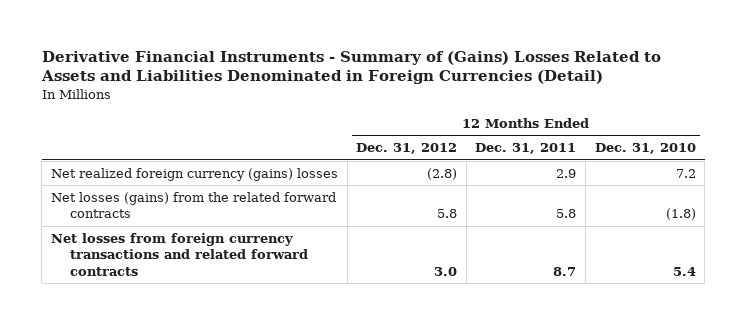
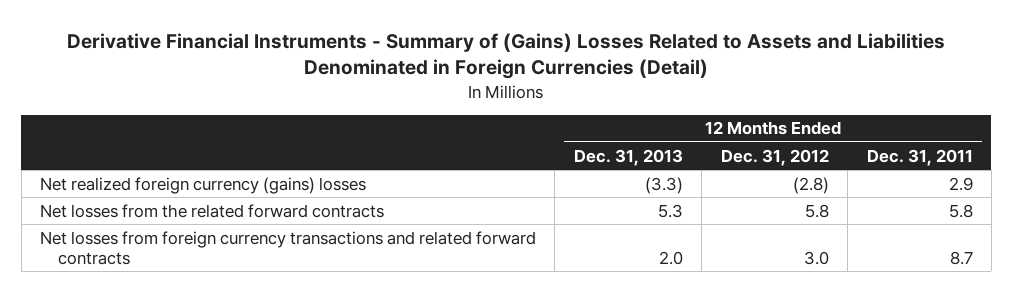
- | 12 Months Ended Dec. 31, 2012 | 12 Months Ended Dec. 31, 2011 | 12 Months Ended Dec. 31, 2010
+ | 12 Months Ended Dec. 31, 2013 | 12 Months Ended Dec. 31, 2012 | 12 Months Ended Dec. 31, 2011
- Net losses (gains) from the related forward contracts | 5.8 | 5.8 | (1.8)
+ Net losses from the related forward contracts | 5.3 | 5.8 | 5.8

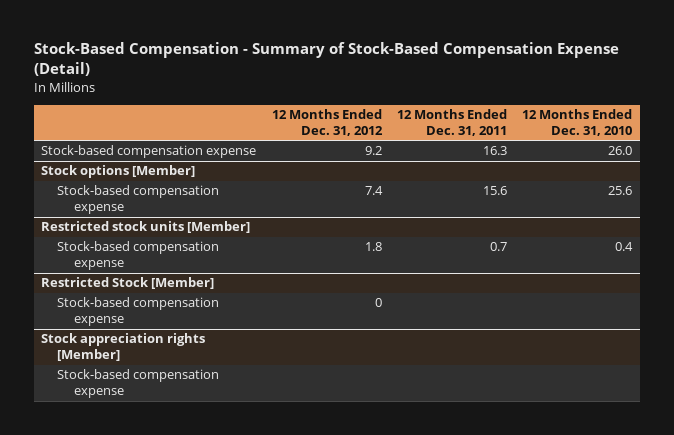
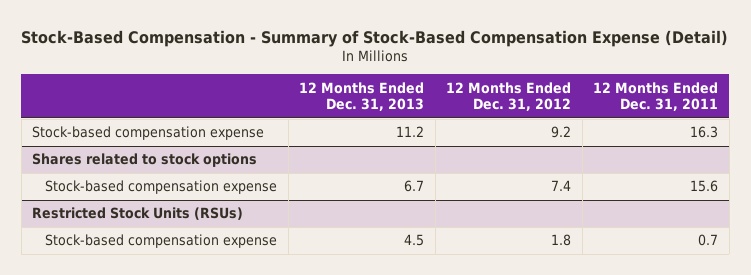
- | 12 Months Ended Dec. 31, 2012 | 12 Months Ended Dec. 31, 2011 | 12 Months Ended Dec. 31, 2010
+ | 12 Months Ended Dec. 31, 2013 | 12 Months Ended Dec. 31, 2012 | 12 Months Ended Dec. 31, 2011
- Stock options [Member]
+ Shares related to stock options
- Restricted stock units [Member]
+ Restricted Stock Units (RSUs)
- Restricted Stock [Member]
- Stock-based compensation expense | 0 | |
- Stock appreciation rights [Member]
- Stock-based compensation expense

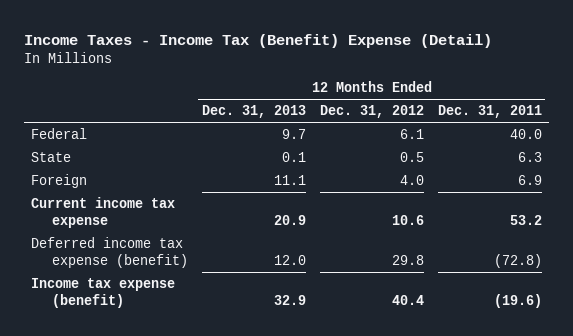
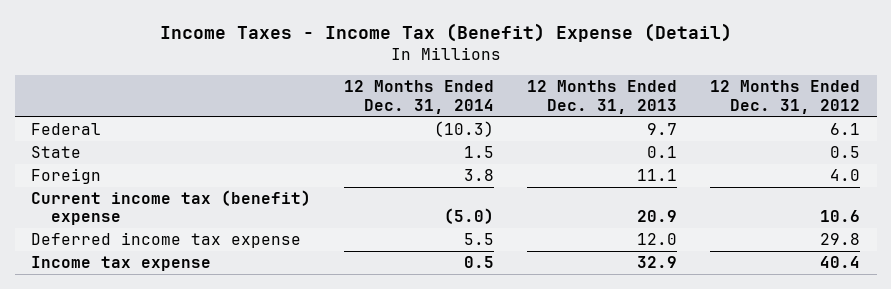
- | 12 Months Ended Dec. 31, 2013 | 12 Months Ended Dec. 31, 2012 | 12 Months Ended Dec. 31, 2011
+ | 12 Months Ended Dec. 31, 2014 | 12 Months Ended Dec. 31, 2013 | 12 Months Ended Dec. 31, 2012
- Current income tax expense | 20.9 | 10.6 | 53.2
- Deferred income tax expense (benefit) | 12.0 | 29.8 | (72.8)
- Income tax expense (benefit) | 32.9 | 40.4 | (19.6)
+ Current income tax (benefit) expense | (5.0) | 20.9 | 10.6
+ Deferred income tax expense | 5.5 | 12.0 | 29.8
+ Income tax expense | 0.5 | 32.9 | 40.4

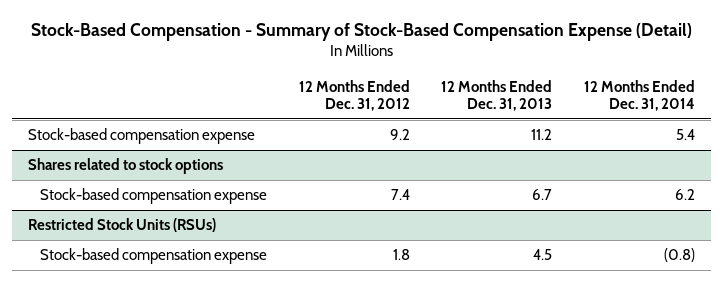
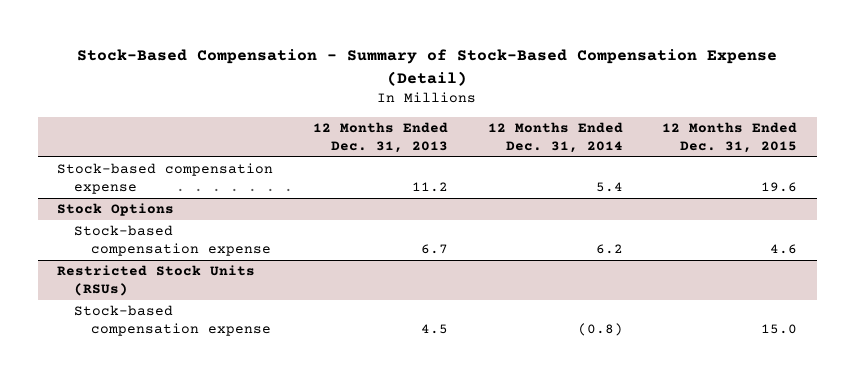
- | 12 Months Ended Dec. 31, 2012 | 12 Months Ended Dec. 31, 2013 | 12 Months Ended Dec. 31, 2014
+ | 12 Months Ended Dec. 31, 2013 | 12 Months Ended Dec. 31, 2014 | 12 Months Ended Dec. 31, 2015
- Shares related to stock options
+ Stock Options

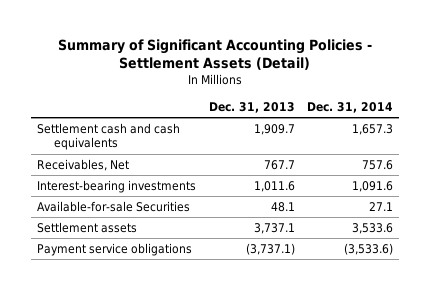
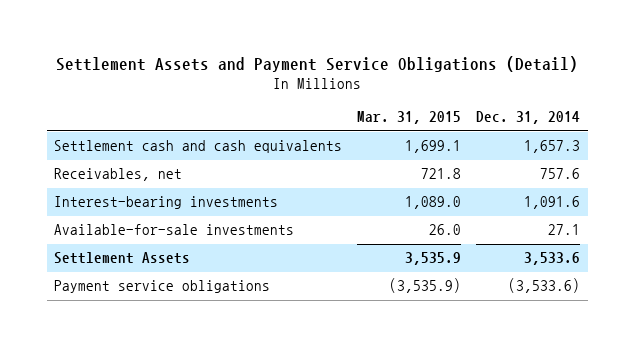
- Summary of Significant Accounting Policies - Settlement Assets (Detail)
+ Settlement Assets and Payment Service Obligations (Detail)
- | Dec. 31, 2013 | Dec. 31, 2014
+ | Mar. 31, 2015 | Dec. 31, 2014
- Receivables, Net | 767.7 | 757.6
+ Receivables, net | 721.8 | 757.6
- Available-for-sale Securities | 48.1 | 27.1
- Settlement assets | 3,737.1 | 3,533.6
+ Available-for-sale investments | 26.0 | 27.1
+ Settlement Assets | 3,535.9 | 3,533.6

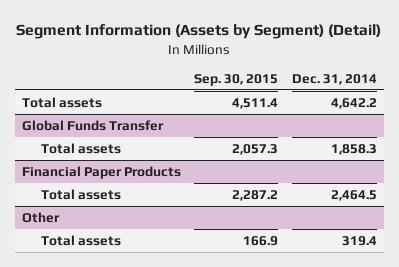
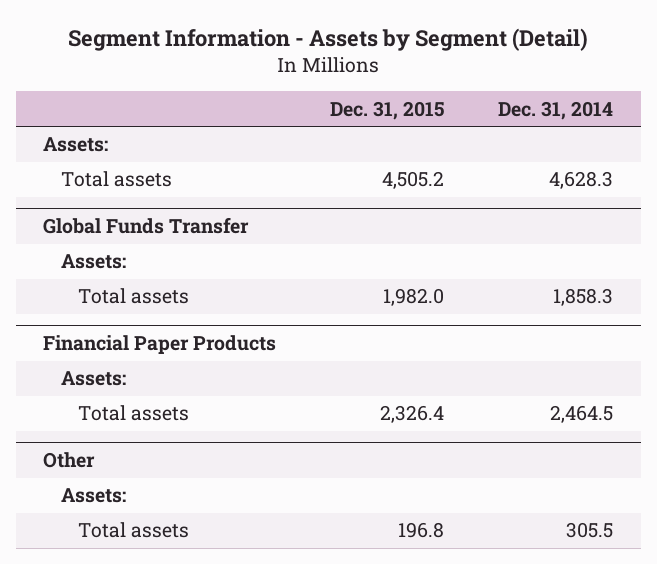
- Segment Information (Assets by Segment) (Detail)
+ Segment Information - Assets by Segment (Detail)
- | Sep. 30, 2015 | Dec. 31, 2014
+ | Dec. 31, 2015 | Dec. 31, 2014
- Total assets | 4,511.4 | 4,642.2
+ Assets:
+ Total assets | 4,505.2 | 4,628.3
@ Global Funds Transfer
+ Assets:
@ Financial Paper Products
+ Assets:
@ Other
- Total assets | 166.9 | 319.4
+ Assets:
+ Total assets | 196.8 | 305.5

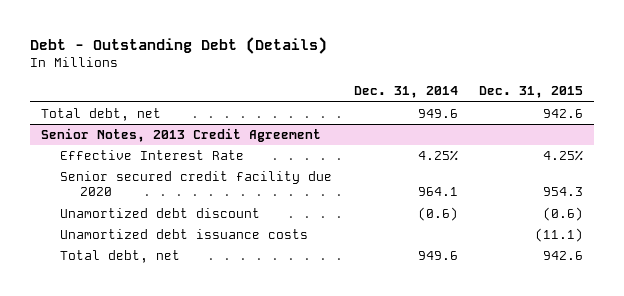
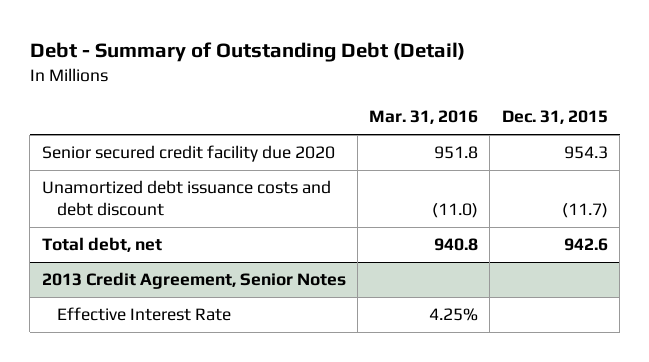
- Debt - Outstanding Debt (Details)
+ Debt - Summary of Outstanding Debt (Detail)
- | Dec. 31, 2014 | Dec. 31, 2015
+ | Mar. 31, 2016 | Dec. 31, 2015
- Total debt, net | 949.6 | 942.6
- Senior Notes, 2013 Credit Agreement
- Effective Interest Rate | 4.25% | 4.25%
- Unamortized debt discount | (0.6) | (0.6)
- Unamortized debt issuance costs | | (11.1)
+ Unamortized debt issuance costs and debt discount | (11.0) | (11.7)
+ 2013 Credit Agreement, Senior Notes
+ Effective Interest Rate | 4.25% |

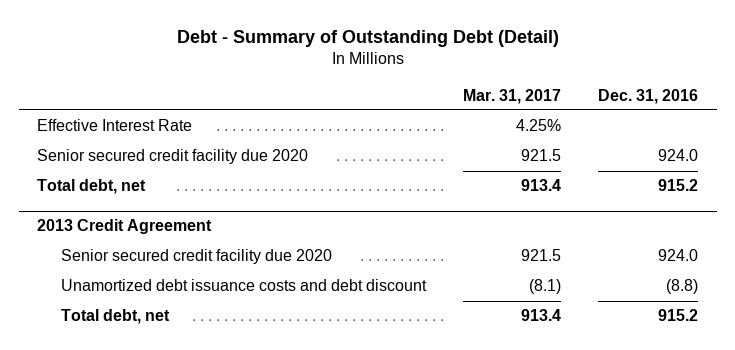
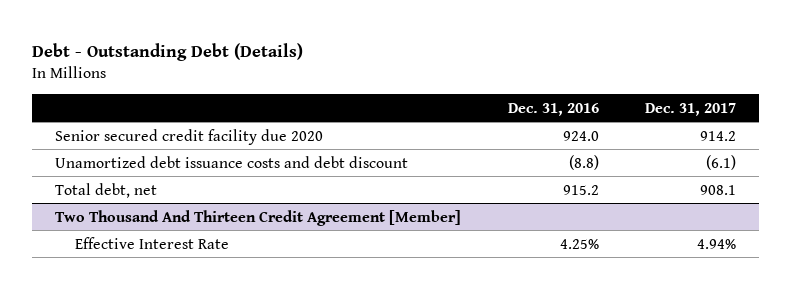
- Debt - Summary of Outstanding Debt (Detail)
+ Debt - Outstanding Debt (Details)
- | Mar. 31, 2017 | Dec. 31, 2016
+ | Dec. 31, 2016 | Dec. 31, 2017
- Effective Interest Rate | 4.25% |
- Total debt, net | 913.4 | 915.2
- 2013 Credit Agreement
- Senior secured credit facility due 2020 | 921.5 | 924.0
+ Two Thousand And Thirteen Credit Agreement [Member]
+ Effective Interest Rate | 4.25% | 4.94%

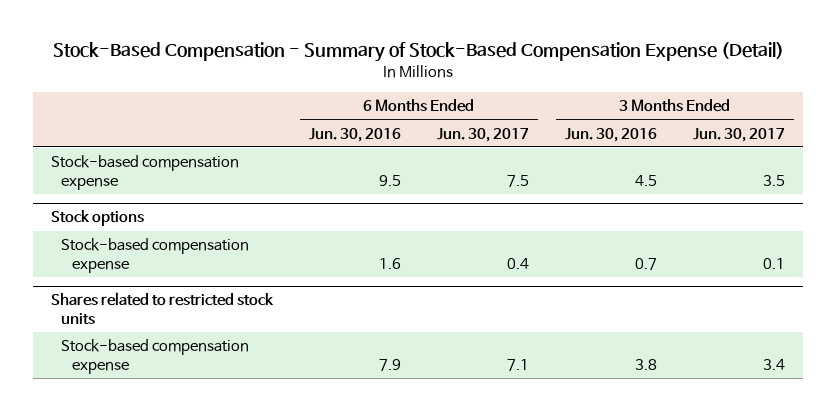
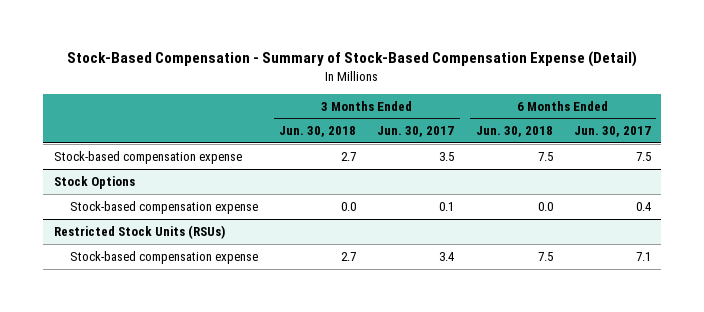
- | 6 Months Ended Jun. 30, 2016 | 6 Months Ended Jun. 30, 2017 | 3 Months Ended Jun. 30, 2016 | 3 Months Ended Jun. 30, 2017
+ | 3 Months Ended Jun. 30, 2018 | 3 Months Ended Jun. 30, 2017 | 6 Months Ended Jun. 30, 2018 | 6 Months Ended Jun. 30, 2017
- Stock options
+ Stock Options
- Shares related to restricted stock units
+ Restricted Stock Units (RSUs)

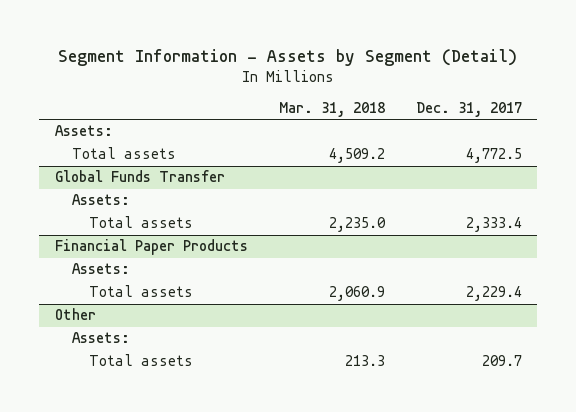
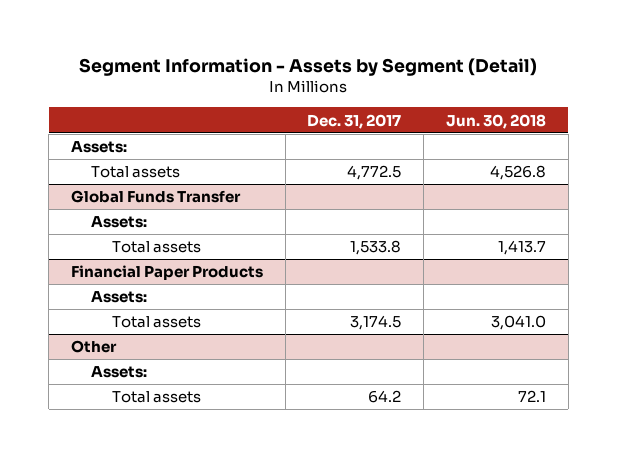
- | Mar. 31, 2018 | Dec. 31, 2017
+ | Dec. 31, 2017 | Jun. 30, 2018
@ Global Funds Transfer
- Total assets | 2,235.0 | 2,333.4
+ Total assets | 1,533.8 | 1,413.7
@ Financial Paper Products
- Total assets | 2,060.9 | 2,229.4
+ Total assets | 3,174.5 | 3,041.0
@ Other
- Total assets | 213.3 | 209.7
+ Total assets | 64.2 | 72.1

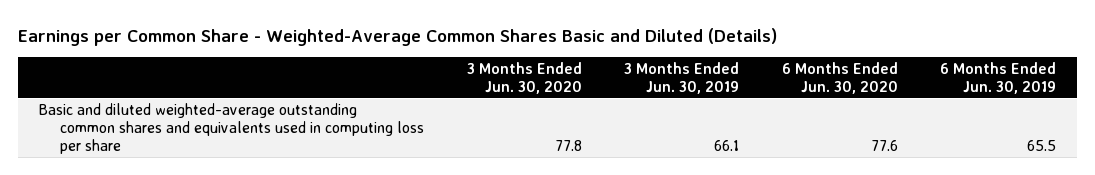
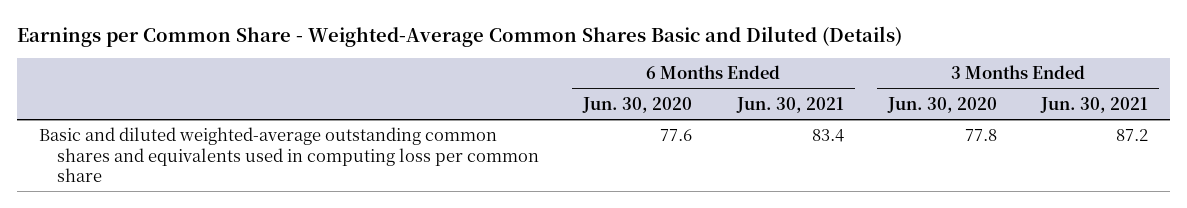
- | 3 Months Ended Jun. 30, 2020 | 3 Months Ended Jun. 30, 2019 | 6 Months Ended Jun. 30, 2020 | 6 Months Ended Jun. 30, 2019
+ | 6 Months Ended Jun. 30, 2020 | 6 Months Ended Jun. 30, 2021 | 3 Months Ended Jun. 30, 2020 | 3 Months Ended Jun. 30, 2021
- Basic and diluted weighted-average outstanding common shares and equivalents used in computing loss per share | 77.8 | 66.1 | 77.6 | 65.5
+ Basic and diluted weighted-average outstanding common shares and equivalents used in computing loss per common share | 77.6 | 83.4 | 77.8 | 87.2

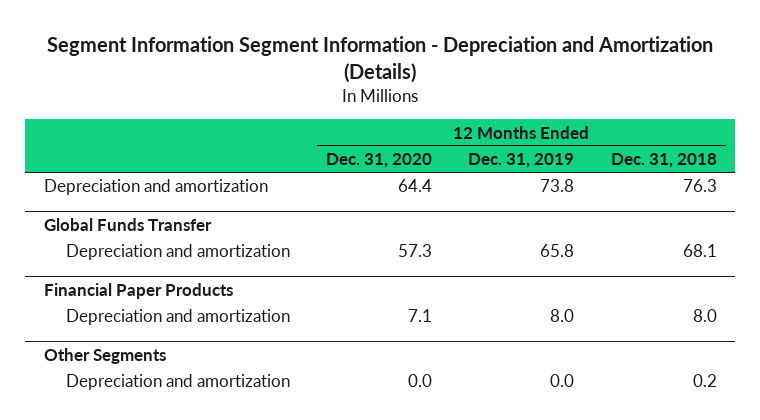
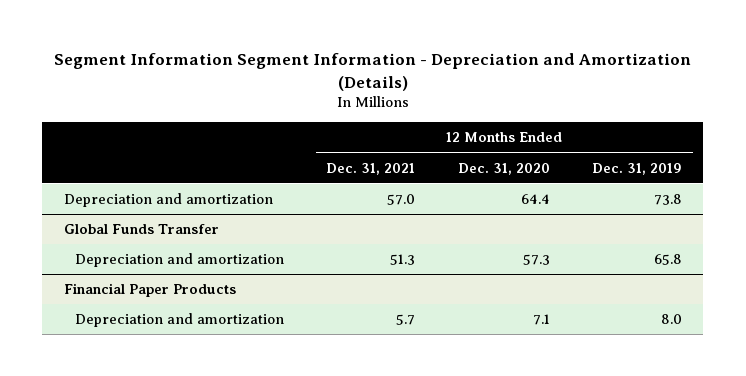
- | 12 Months Ended Dec. 31, 2020 | 12 Months Ended Dec. 31, 2019 | 12 Months Ended Dec. 31, 2018
+ | 12 Months Ended Dec. 31, 2021 | 12 Months Ended Dec. 31, 2020 | 12 Months Ended Dec. 31, 2019
- Other Segments
- Depreciation and amortization | 0.0 | 0.0 | 0.2

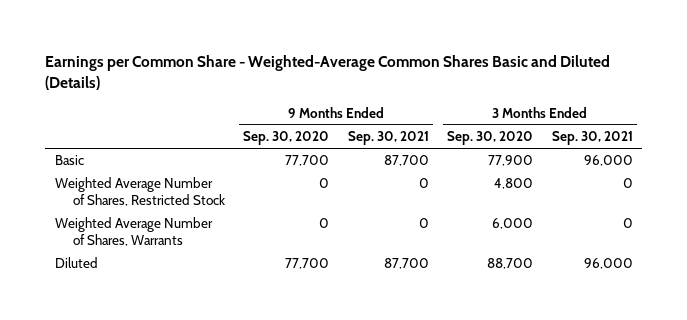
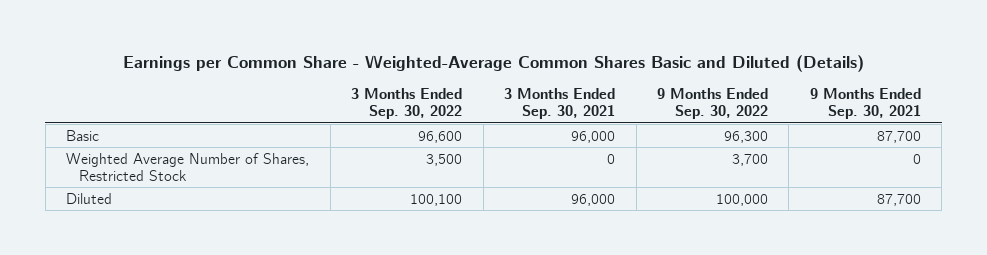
- | 9 Months Ended Sep. 30, 2020 | 9 Months Ended Sep. 30, 2021 | 3 Months Ended Sep. 30, 2020 | 3 Months Ended Sep. 30, 2021
+ | 3 Months Ended Sep. 30, 2022 | 3 Months Ended Sep. 30, 2021 | 9 Months Ended Sep. 30, 2022 | 9 Months Ended Sep. 30, 2021
- Weighted Average Number of Shares, Warrants | 0 | 0 | 6,000 | 0

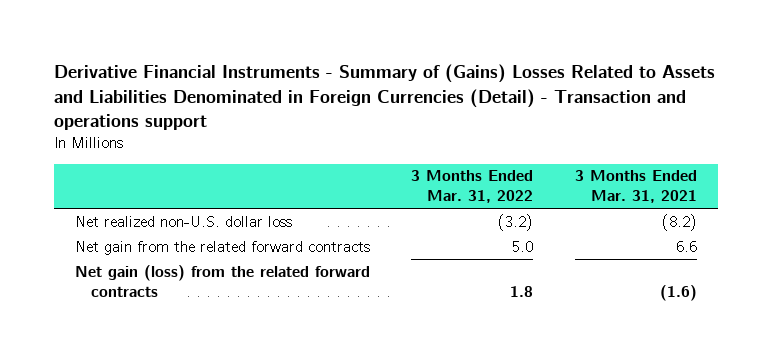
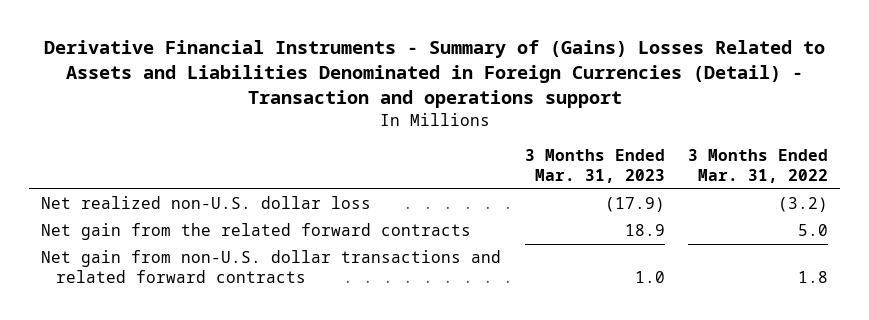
- | 3 Months Ended Mar. 31, 2022 | 3 Months Ended Mar. 31, 2021
+ | 3 Months Ended Mar. 31, 2023 | 3 Months Ended Mar. 31, 2022
- Net gain (loss) from the related forward contracts | 1.8 | (1.6)
+ Net gain from non-U.S. dollar transactions and related forward contracts | 1.0 | 1.8

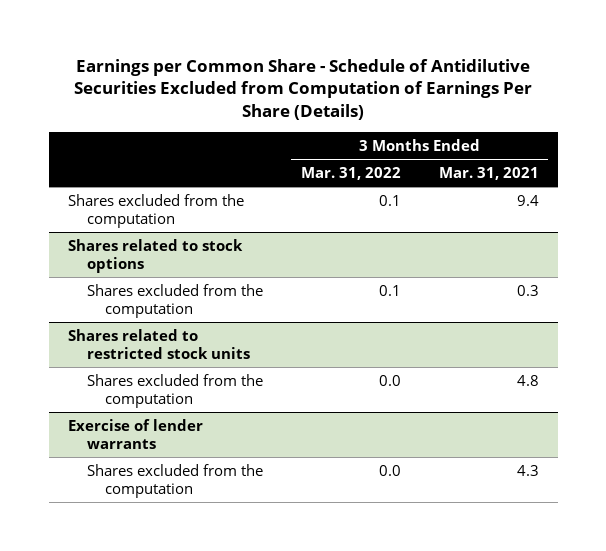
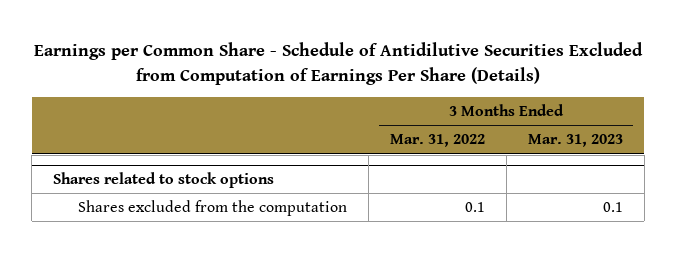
- | 3 Months Ended Mar. 31, 2022 | 3 Months Ended Mar. 31, 2021
+ | 3 Months Ended Mar. 31, 2022 | 3 Months Ended Mar. 31, 2023
- Shares excluded from the computation | 0.1 | 9.4
- Shares related to restricted stock units
- Shares excluded from the computation | 0.0 | 4.8
- Exercise of lender warrants
- Shares excluded from the computation | 0.0 | 4.3

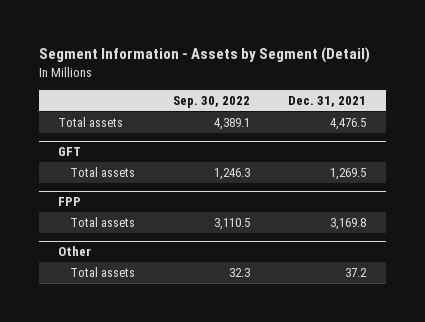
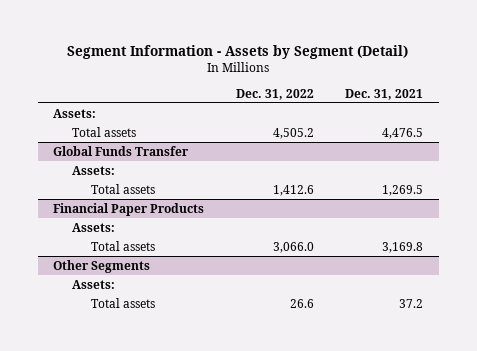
- | Sep. 30, 2022 | Dec. 31, 2021
+ | Dec. 31, 2022 | Dec. 31, 2021
+ Assets:
- GFT
+ Global Funds Transfer
+ Assets:
- FPP
+ Financial Paper Products
+ Assets:
- Other
+ Other Segments
+ Assets:

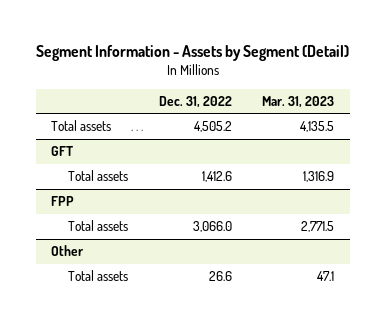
- | Dec. 31, 2022 | Dec. 31, 2021
+ | Dec. 31, 2022 | Mar. 31, 2023
- Assets:
- Global Funds Transfer
- Assets:
+ GFT
- Financial Paper Products
- Assets:
+ FPP
- Other Segments
- Assets:
+ Other

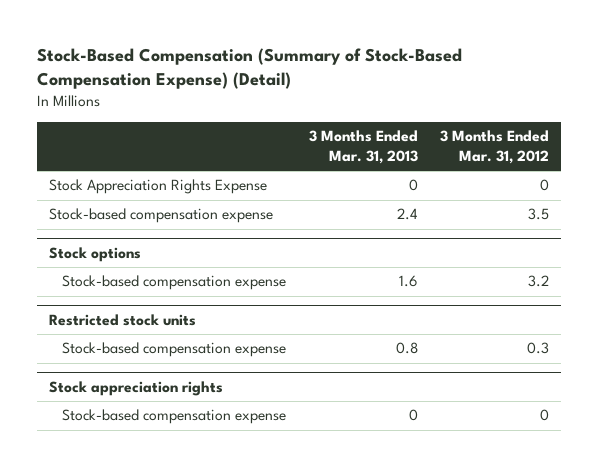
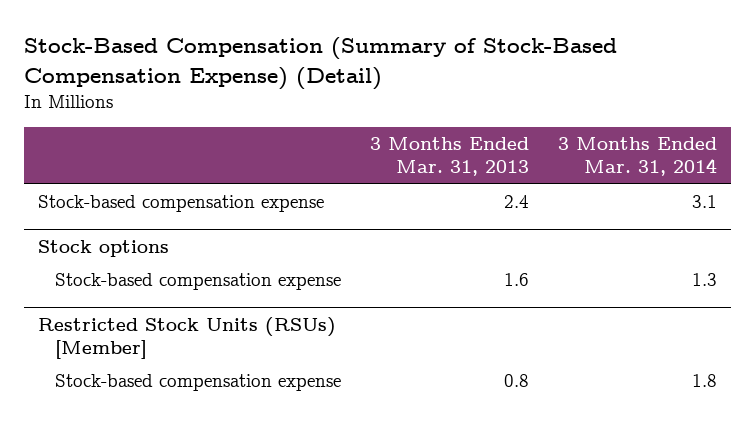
- | 3 Months Ended Mar. 31, 2013 | 3 Months Ended Mar. 31, 2012
+ | 3 Months Ended Mar. 31, 2013 | 3 Months Ended Mar. 31, 2014
- Stock Appreciation Rights Expense | 0 | 0
- Restricted stock units
+ Restricted Stock Units (RSUs) [Member]
- Stock appreciation rights
- Stock-based compensation expense | 0 | 0

